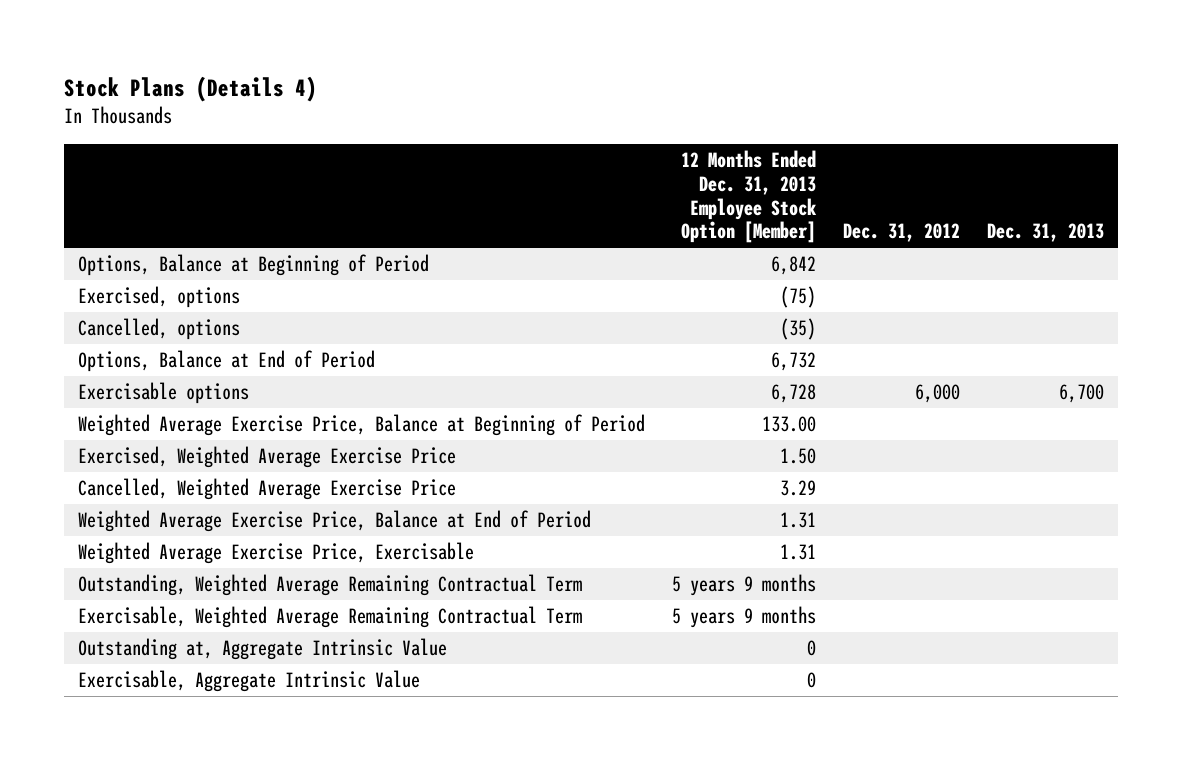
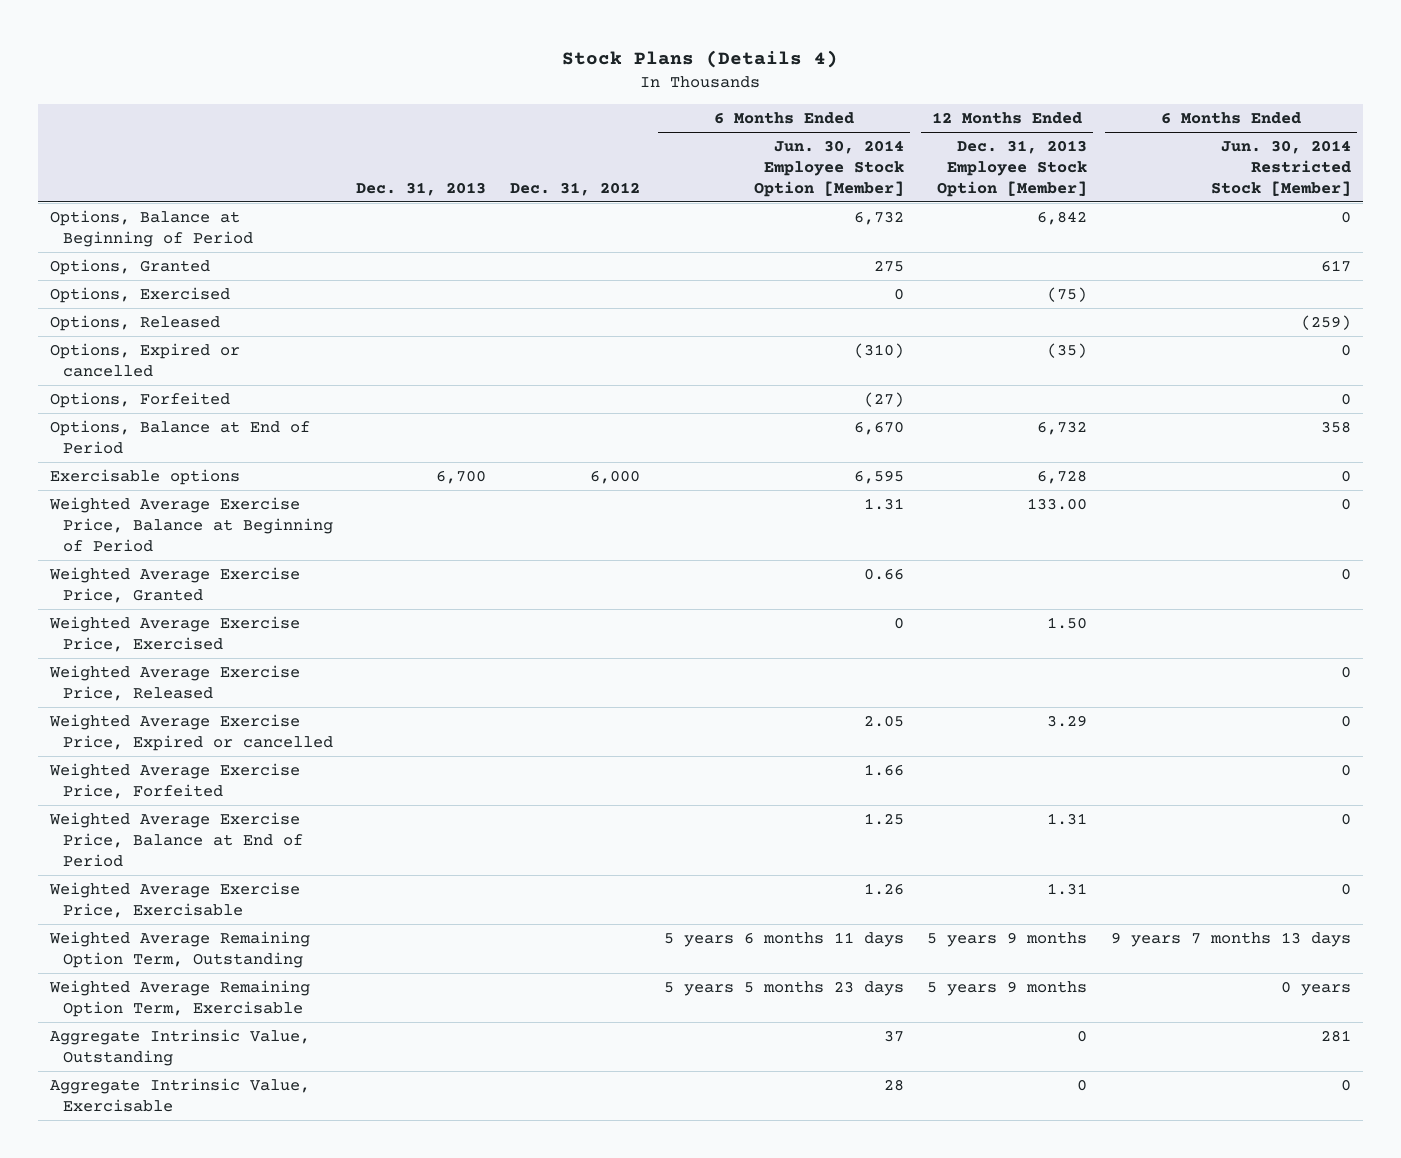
- | 12 Months Ended Dec. 31, 2013 Employee Stock Option [Member] | Dec. 31, 2012 | Dec. 31, 2013
+ | Dec. 31, 2013 | Dec. 31, 2012 | 6 Months Ended Jun. 30, 2014 Employee Stock Option [Member] | 12 Months Ended Dec. 31, 2013 Employee Stock Option [Member] | 6 Months Ended Jun. 30, 2014 Restricted Stock [Member]
- Exercised, options | (75) | |
- Cancelled, options | (35) | |
+ Options, Granted | | | 275 | | 617
+ Options, Exercised | | | 0 | (75) |
+ Options, Released | | | | | (259)
+ Options, Expired or cancelled | | | (310) | (35) | 0
+ Options, Forfeited | | | (27) | | 0
- Exercised, Weighted Average Exercise Price | 1.50 | |
- Cancelled, Weighted Average Exercise Price | 3.29 | |
+ Weighted Average Exercise Price, Granted | | | 0.66 | | 0
+ Weighted Average Exercise Price, Exercised | | | 0 | 1.50 |
+ Weighted Average Exercise Price, Released | | | | | 0
+ Weighted Average Exercise Price, Expired or cancelled | | | 2.05 | 3.29 | 0
+ Weighted Average Exercise Price, Forfeited | | | 1.66 | | 0
- Outstanding, Weighted Average Remaining Contractual Term | 5 years 9 months | |
- Exercisable, Weighted Average Remaining Contractual Term | 5 years 9 months | |
- Outstanding at, Aggregate Intrinsic Value | 0 | |
- Exercisable, Aggregate Intrinsic Value | 0 | |
+ Weighted Average Remaining Option Term, Outstanding | | | 5 years 6 months 11 days | 5 years 9 months | 9 years 7 months 13 days
+ Weighted Average Remaining Option Term, Exercisable | | | 5 years 5 months 23 days | 5 years 9 months | 0 years
+ Aggregate Intrinsic Value, Outstanding | | | 37 | 0 | 281
+ Aggregate Intrinsic Value, Exercisable | | | 28 | 0 | 0

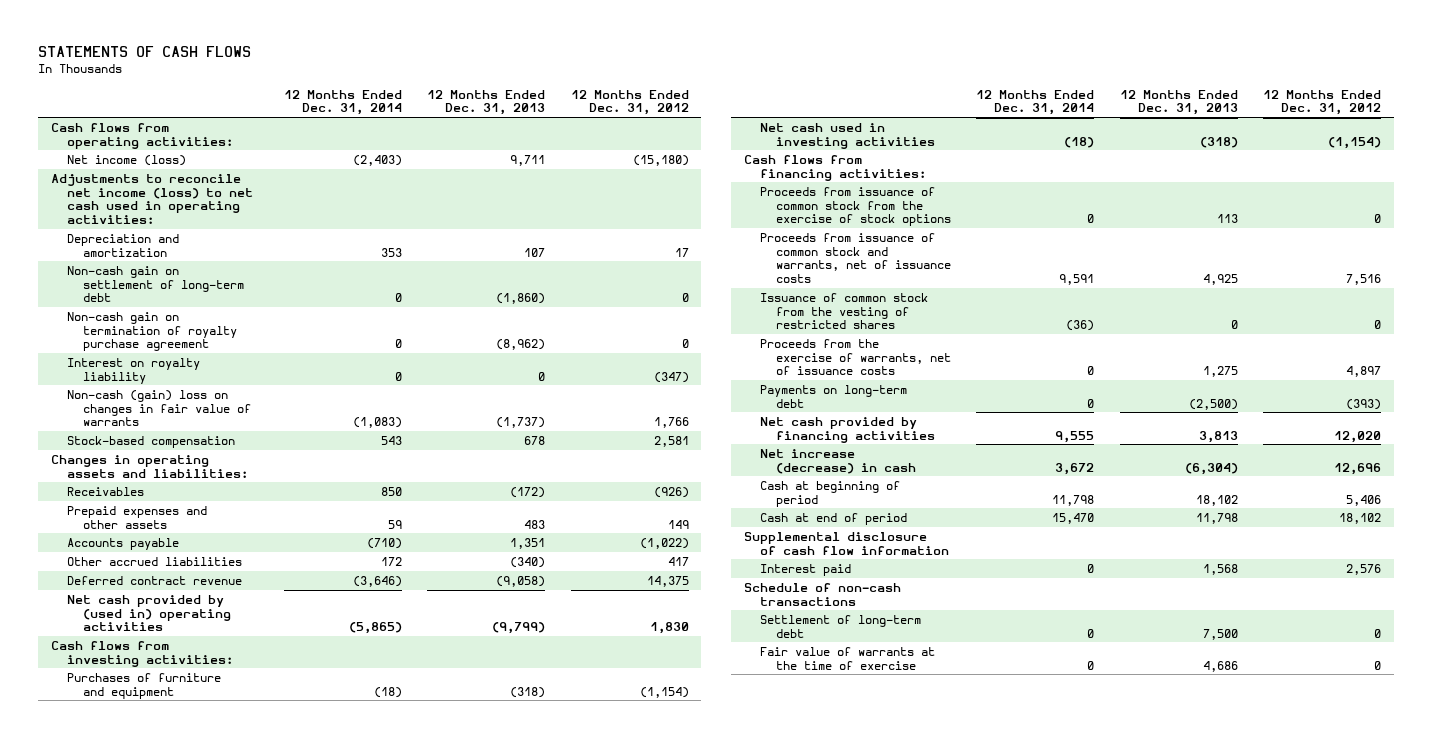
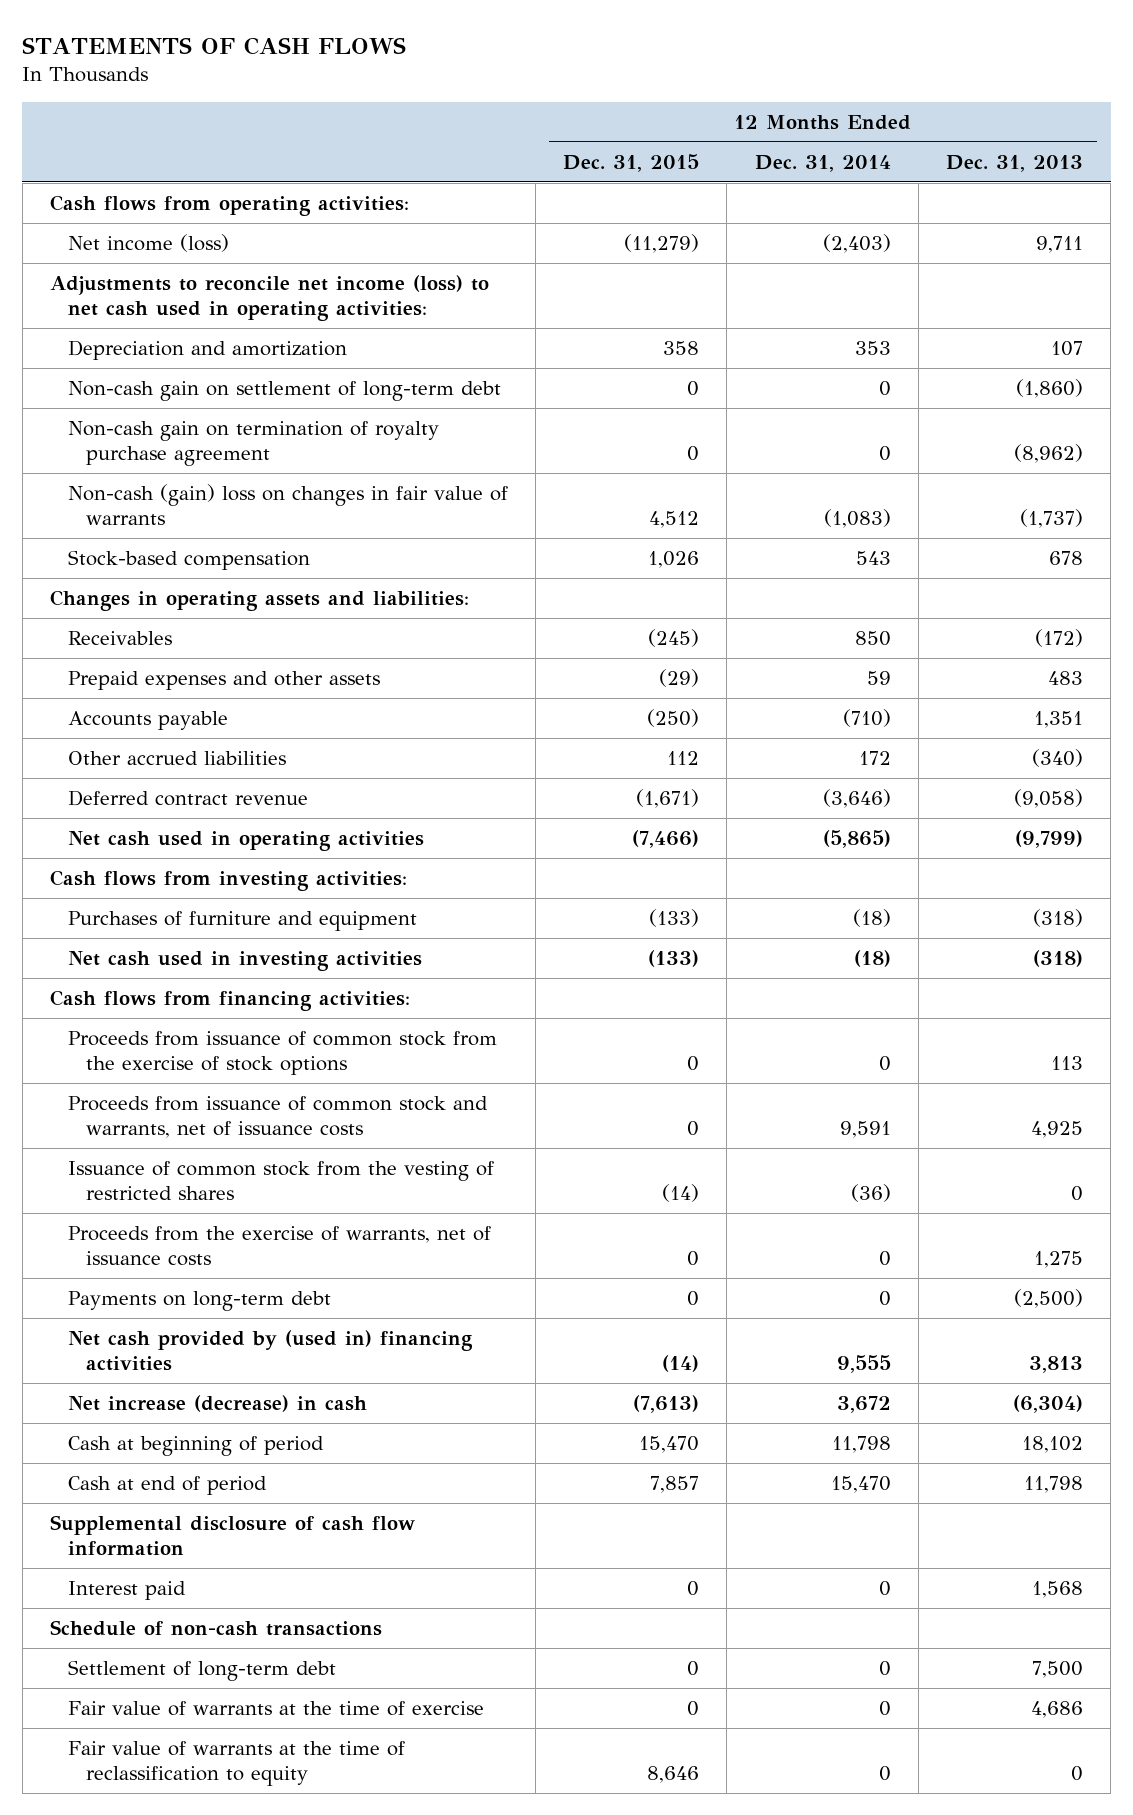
- | 12 Months Ended Dec. 31, 2014 | 12 Months Ended Dec. 31, 2013 | 12 Months Ended Dec. 31, 2012
+ | 12 Months Ended Dec. 31, 2015 | 12 Months Ended Dec. 31, 2014 | 12 Months Ended Dec. 31, 2013
- Interest on royalty liability | 0 | 0 | (347)
- Net cash provided by (used in) operating activities | (5,865) | (9,799) | 1,830
+ Net cash used in operating activities | (7,466) | (5,865) | (9,799)
- Net cash provided by financing activities | 9,555 | 3,813 | 12,020
+ Net cash provided by (used in) financing activities | (14) | 9,555 | 3,813
+ Fair value of warrants at the time of reclassification to equity | 8,646 | 0 | 0

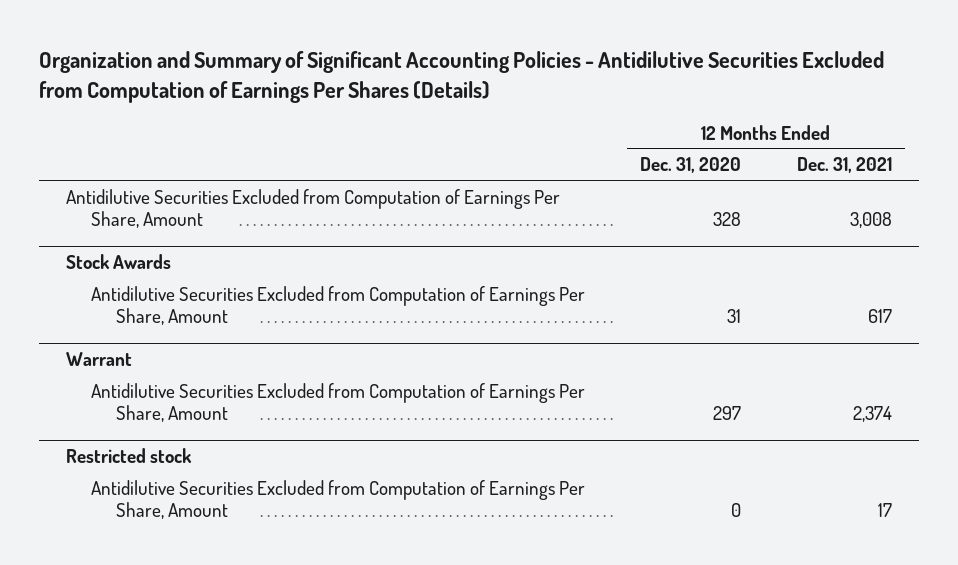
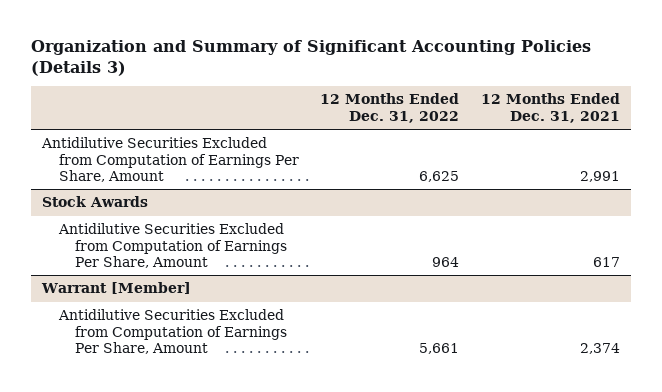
- Organization and Summary of Significant Accounting Policies - Antidilutive Securities Excluded from Computation of Earnings Per Shares (Details)
+ Organization and Summary of Significant Accounting Policies (Details 3)
- | 12 Months Ended Dec. 31, 2020 | 12 Months Ended Dec. 31, 2021
+ | 12 Months Ended Dec. 31, 2022 | 12 Months Ended Dec. 31, 2021
- Antidilutive Securities Excluded from Computation of Earnings Per Share, Amount | 328 | 3,008
+ Antidilutive Securities Excluded from Computation of Earnings Per Share, Amount | 6,625 | 2,991
- Warrant
+ Warrant [Member]
- Restricted stock
- Antidilutive Securities Excluded from Computation of Earnings Per Share, Amount | 0 | 17

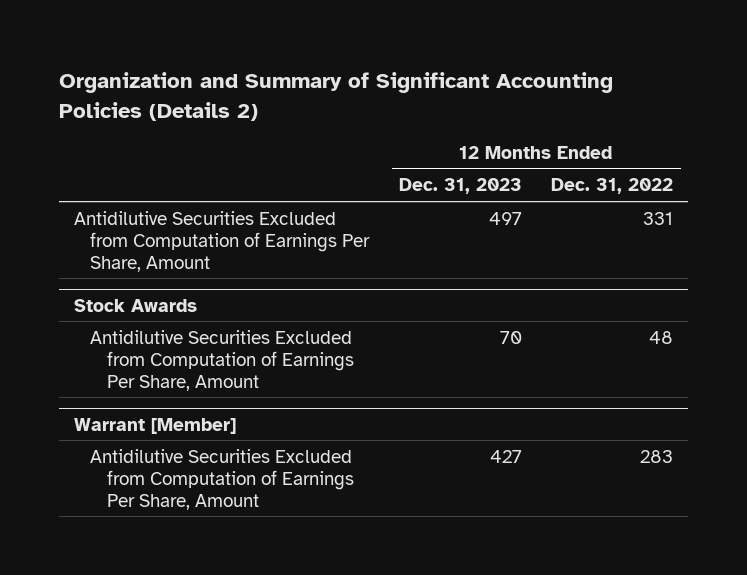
- Organization and Summary of Significant Accounting Policies (Details 3)
+ Organization and Summary of Significant Accounting Policies (Details 2)
- | 12 Months Ended Dec. 31, 2022 | 12 Months Ended Dec. 31, 2021
+ | 12 Months Ended Dec. 31, 2023 | 12 Months Ended Dec. 31, 2022
- Antidilutive Securities Excluded from Computation of Earnings Per Share, Amount | 6,625 | 2,991
+ Antidilutive Securities Excluded from Computation of Earnings Per Share, Amount | 497 | 331
@ Stock Awards
- Antidilutive Securities Excluded from Computation of Earnings Per Share, Amount | 964 | 617
+ Antidilutive Securities Excluded from Computation of Earnings Per Share, Amount | 70 | 48
@ Warrant [Member]
- Antidilutive Securities Excluded from Computation of Earnings Per Share, Amount | 5,661 | 2,374
+ Antidilutive Securities Excluded from Computation of Earnings Per Share, Amount | 427 | 283

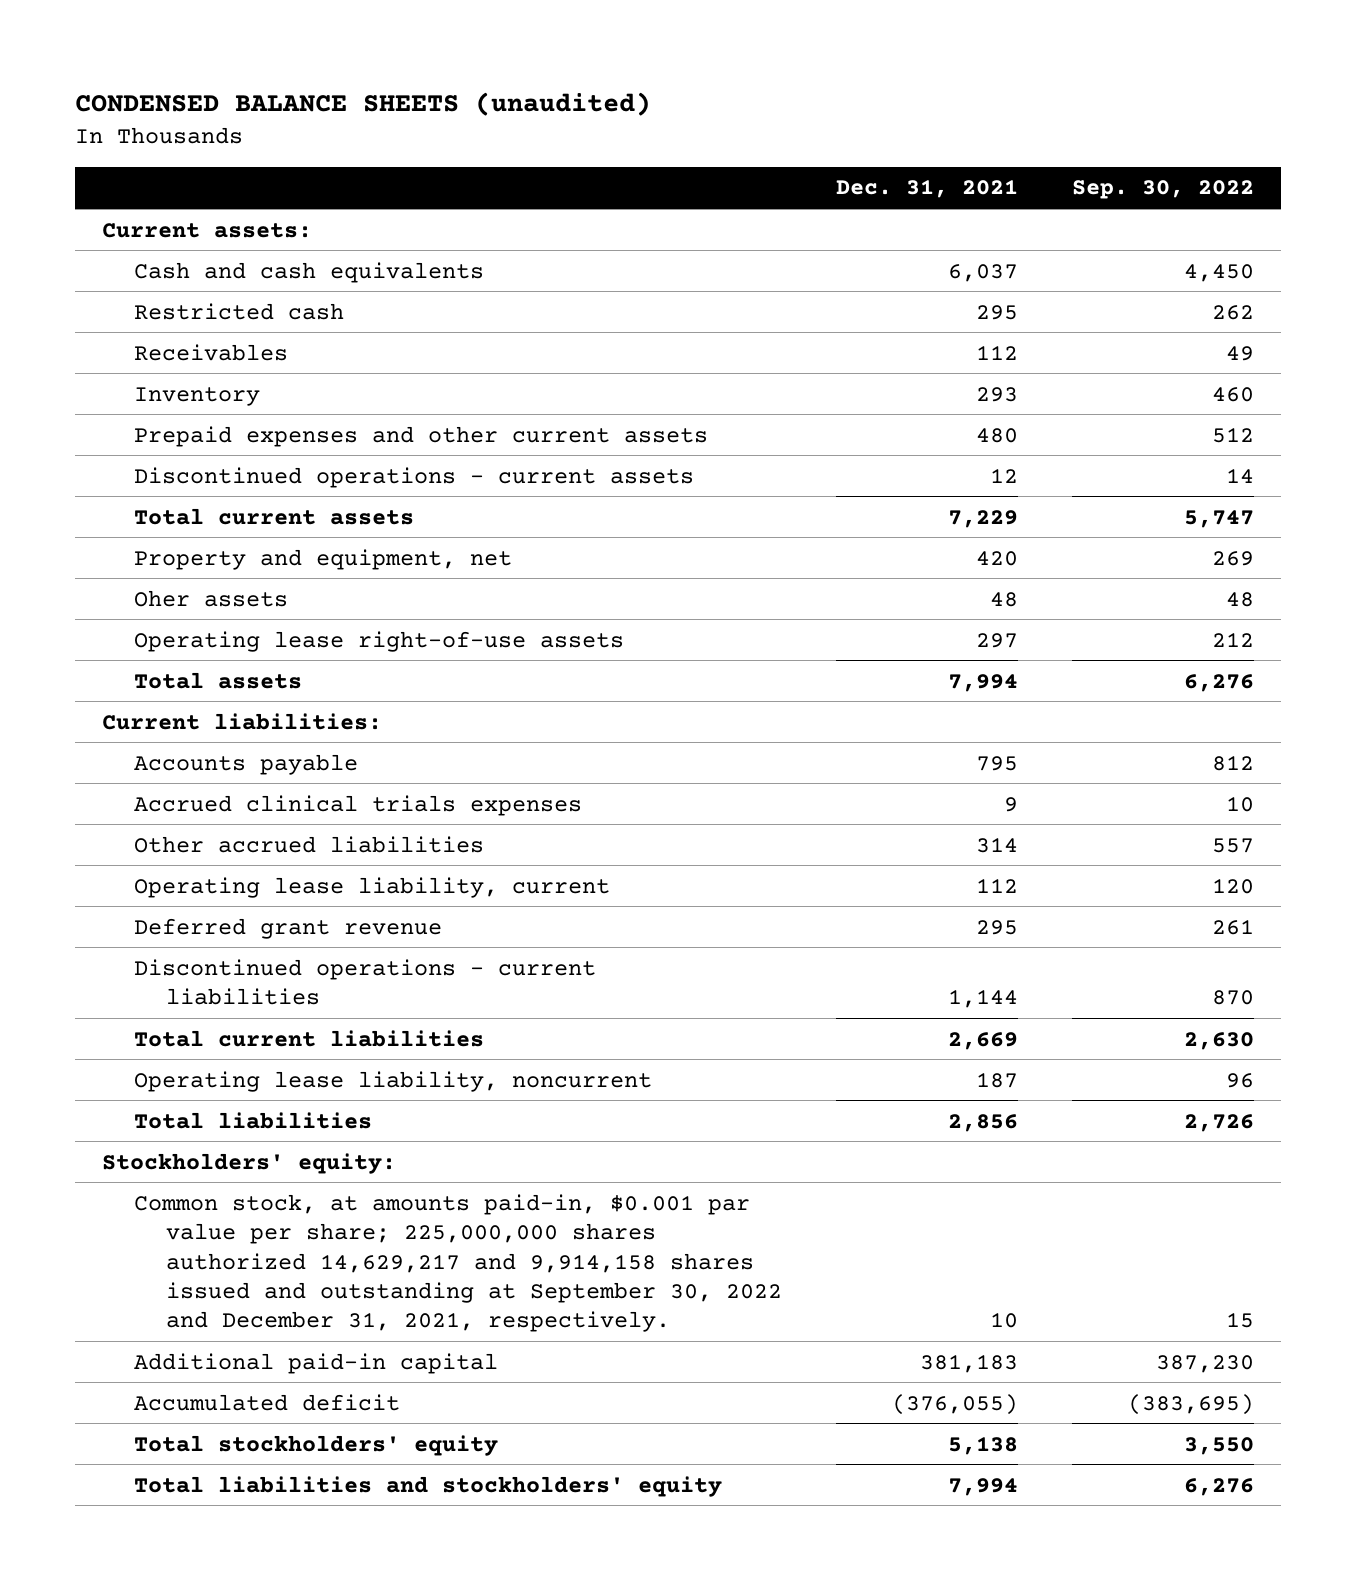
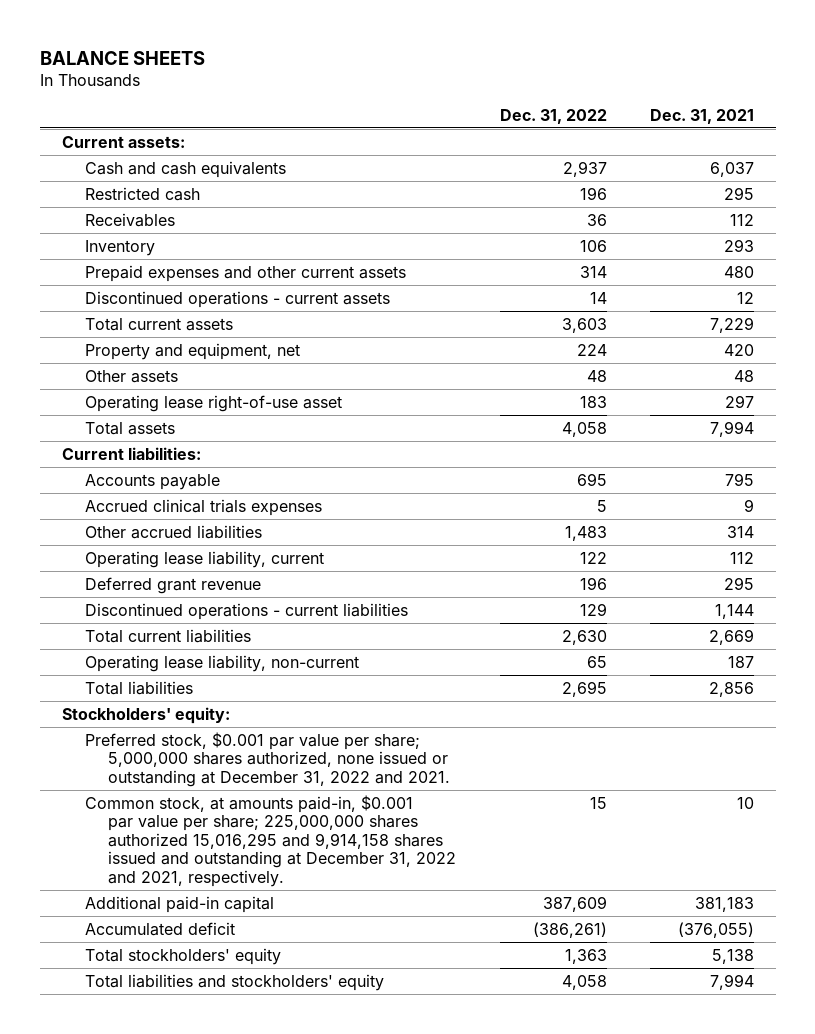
- CONDENSED BALANCE SHEETS (unaudited)
+ BALANCE SHEETS
- | Dec. 31, 2021 | Sep. 30, 2022
+ | Dec. 31, 2022 | Dec. 31, 2021
- Oher assets | 48 | 48
- Operating lease right-of-use assets | 297 | 212
+ Other assets | 48 | 48
+ Operating lease right-of-use asset | 183 | 297
- Operating lease liability, noncurrent | 187 | 96
+ Operating lease liability, non-current | 65 | 187
- Common stock, at amounts paid-in, $0.001 par value per share; 225,000,000 shares authorized 14,629,217 and 9,914,158 shares issued and outstanding at September 30, 2022 and December 31, 2021, respectively. | 10 | 15
+ Preferred stock, $0.001 par value per share; 5,000,000 shares authorized, none issued or outstanding at December 31, 2022 and 2021.
+ Common stock, at amounts paid-in, $0.001 par value per share; 225,000,000 shares authorized 15,016,295 and 9,914,158 shares issued and outstanding at December 31, 2022 and 2021, respectively. | 15 | 10

